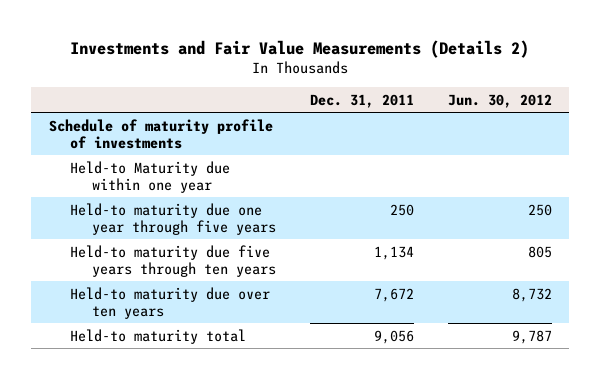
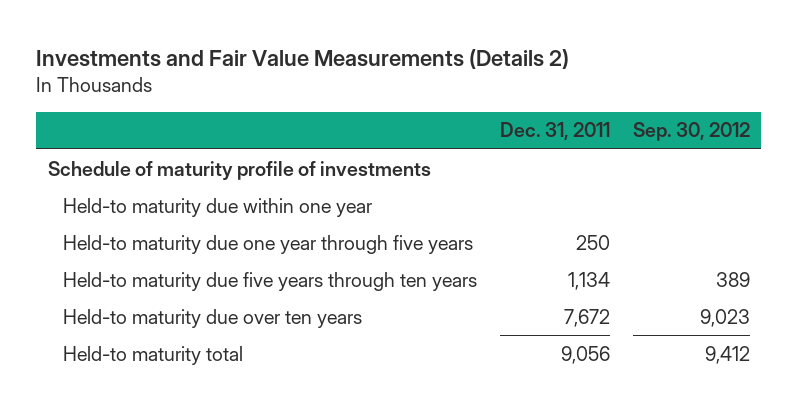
- | Dec. 31, 2011 | Jun. 30, 2012
+ | Dec. 31, 2011 | Sep. 30, 2012
- Held-to Maturity due within one year
+ Held-to maturity due within one year

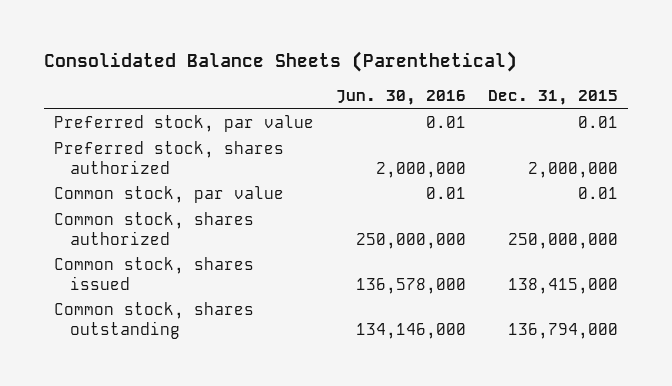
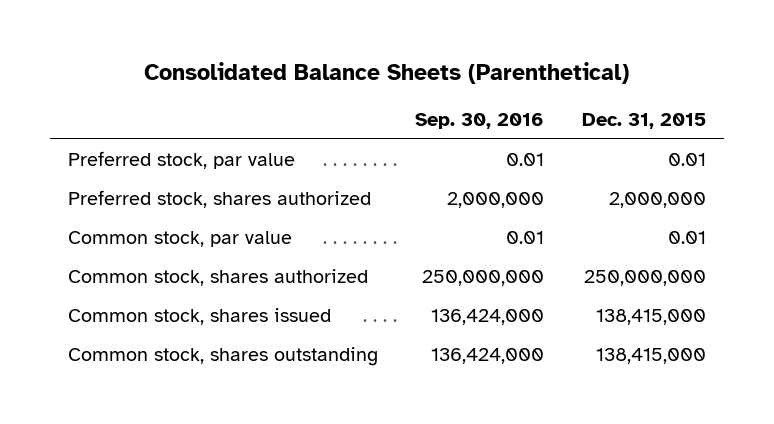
- | Jun. 30, 2016 | Dec. 31, 2015
+ | Sep. 30, 2016 | Dec. 31, 2015
- Common stock, shares outstanding | 134,146,000 | 136,794,000
+ Common stock, shares outstanding | 136,424,000 | 138,415,000

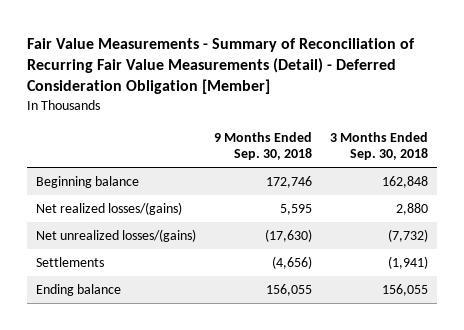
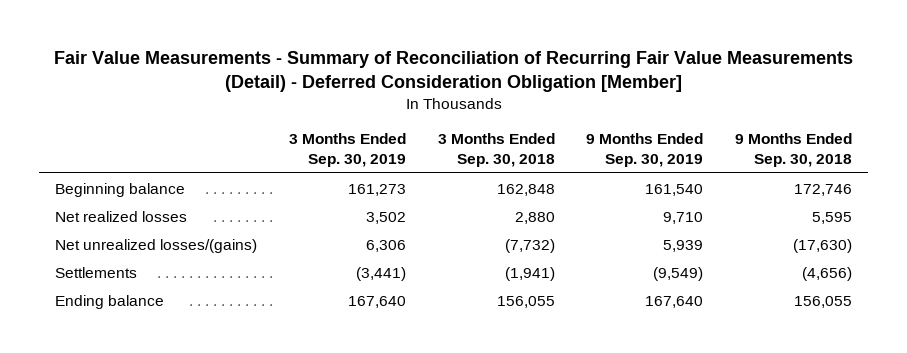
- | 9 Months Ended Sep. 30, 2018 | 3 Months Ended Sep. 30, 2018
+ | 3 Months Ended Sep. 30, 2019 | 3 Months Ended Sep. 30, 2018 | 9 Months Ended Sep. 30, 2019 | 9 Months Ended Sep. 30, 2018
- Net realized losses/(gains) | 5,595 | 2,880
+ Net realized losses | 3,502 | 2,880 | 9,710 | 5,595

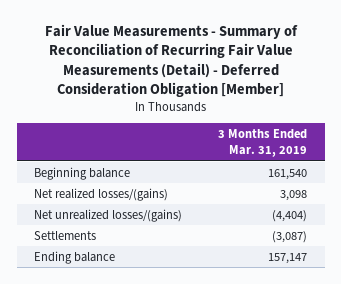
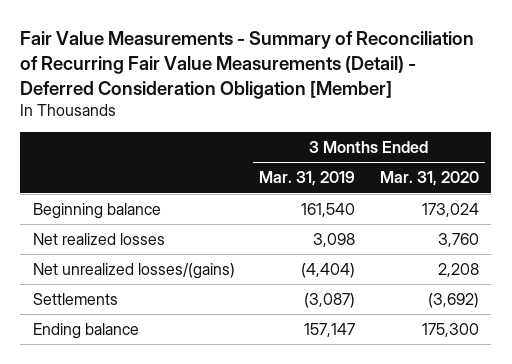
- | 3 Months Ended Mar. 31, 2019
+ | 3 Months Ended Mar. 31, 2019 | 3 Months Ended Mar. 31, 2020
- Net realized losses/(gains) | 3,098
+ Net realized losses | 3,098 | 3,760

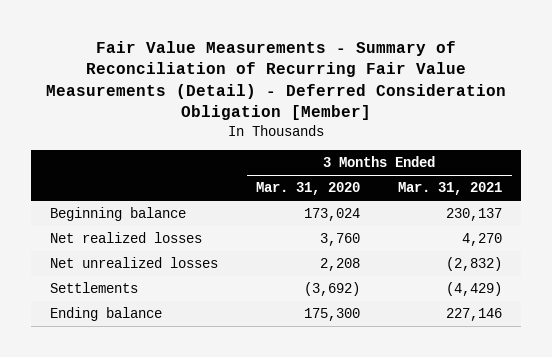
- | 3 Months Ended Mar. 31, 2019 | 3 Months Ended Mar. 31, 2020
+ | 3 Months Ended Mar. 31, 2020 | 3 Months Ended Mar. 31, 2021
- Net unrealized losses/(gains) | (4,404) | 2,208
+ Net unrealized losses | 2,208 | (2,832)

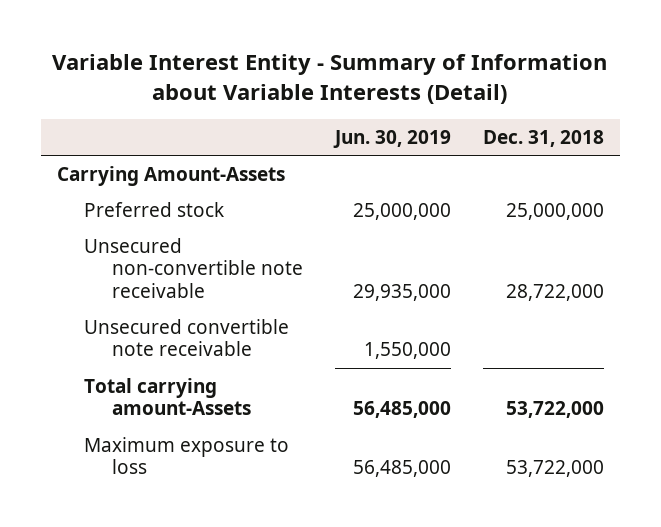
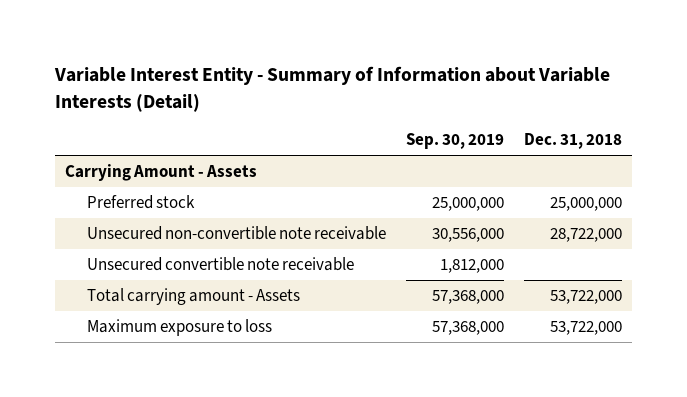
- | Jun. 30, 2019 | Dec. 31, 2018
+ | Sep. 30, 2019 | Dec. 31, 2018
- Carrying Amount-Assets
+ Carrying Amount - Assets
- Total carrying amount-Assets | 56,485,000 | 53,722,000
+ Total carrying amount - Assets | 57,368,000 | 53,722,000

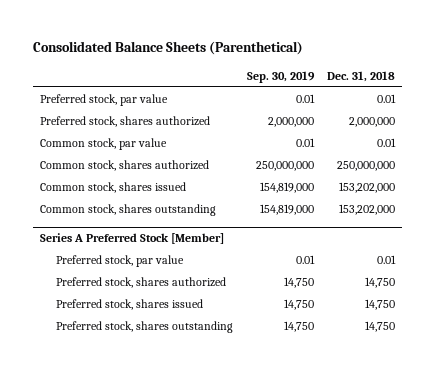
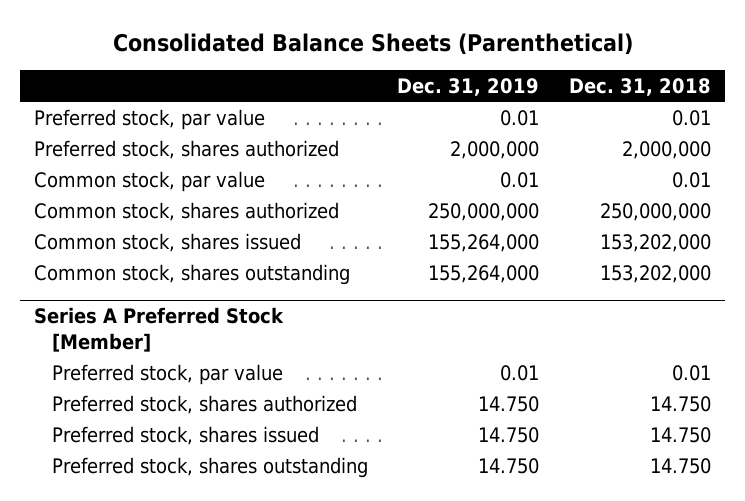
- | Sep. 30, 2019 | Dec. 31, 2018
+ | Dec. 31, 2019 | Dec. 31, 2018
@ Series A Preferred Stock [Member]
- Preferred stock, shares authorized | 14,750 | 14,750
- Preferred stock, shares issued | 14,750 | 14,750
- Preferred stock, shares outstanding | 14,750 | 14,750
+ Preferred stock, shares authorized | 14.750 | 14.750
+ Preferred stock, shares issued | 14.750 | 14.750
+ Preferred stock, shares outstanding | 14.750 | 14.750

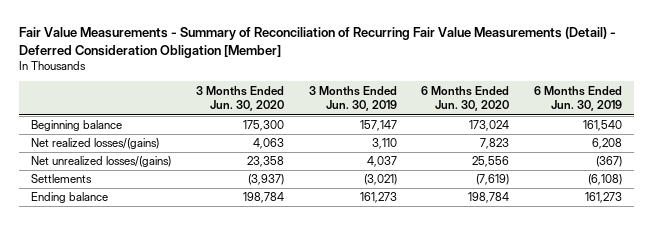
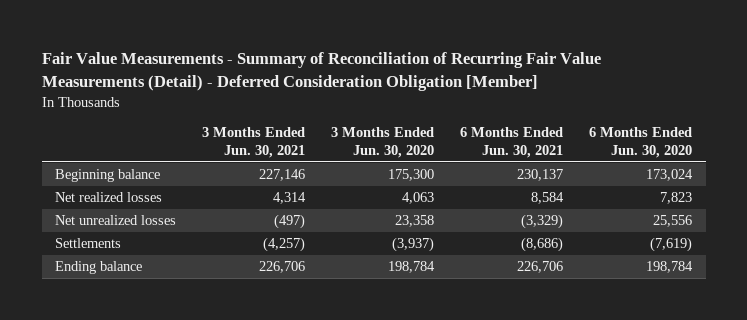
- | 3 Months Ended Jun. 30, 2020 | 3 Months Ended Jun. 30, 2019 | 6 Months Ended Jun. 30, 2020 | 6 Months Ended Jun. 30, 2019
+ | 3 Months Ended Jun. 30, 2021 | 3 Months Ended Jun. 30, 2020 | 6 Months Ended Jun. 30, 2021 | 6 Months Ended Jun. 30, 2020
- Net realized losses/(gains) | 4,063 | 3,110 | 7,823 | 6,208
- Net unrealized losses/(gains) | 23,358 | 4,037 | 25,556 | (367)
+ Net realized losses | 4,314 | 4,063 | 8,584 | 7,823
+ Net unrealized losses | (497) | 23,358 | (3,329) | 25,556

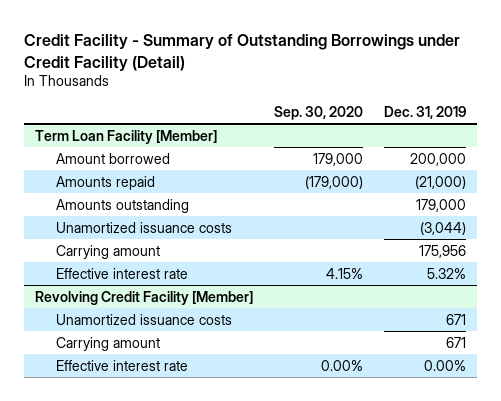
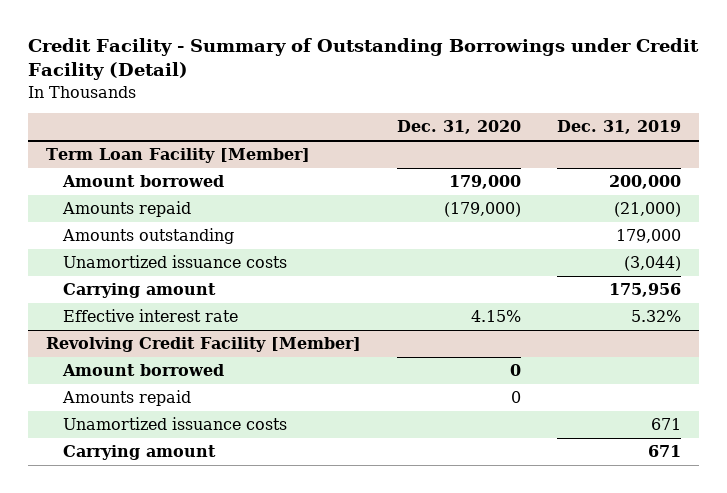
- | Sep. 30, 2020 | Dec. 31, 2019
+ | Dec. 31, 2020 | Dec. 31, 2019
@ Revolving Credit Facility [Member]
+ Amount borrowed | 0 |
+ Amounts repaid | 0 |
- Effective interest rate | 0.00% | 0.00%

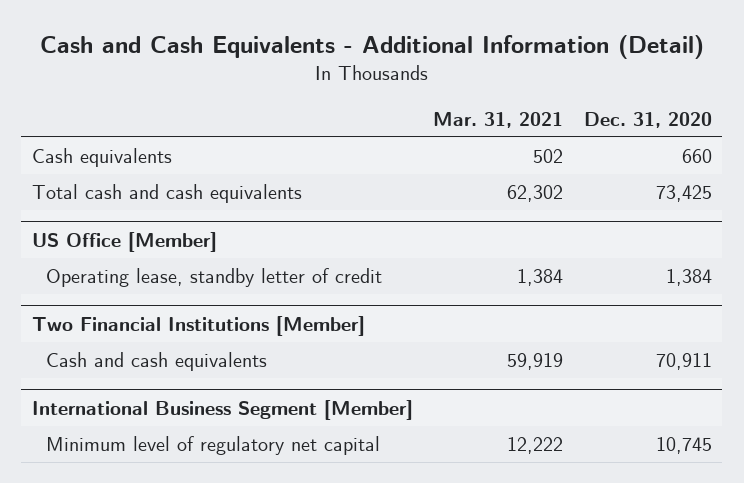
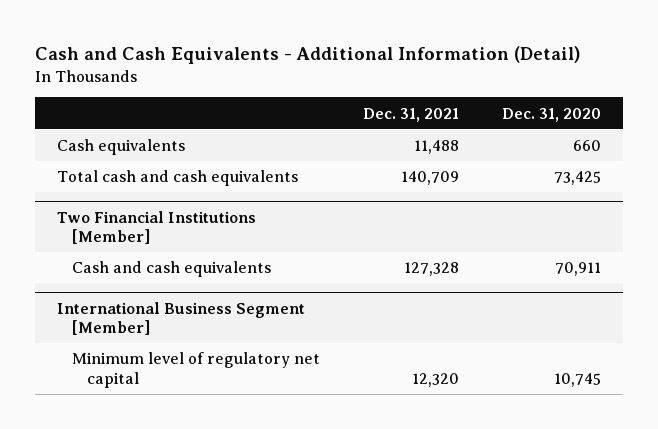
- | Mar. 31, 2021 | Dec. 31, 2020
+ | Dec. 31, 2021 | Dec. 31, 2020
- US Office [Member]
- Operating lease, standby letter of credit | 1,384 | 1,384

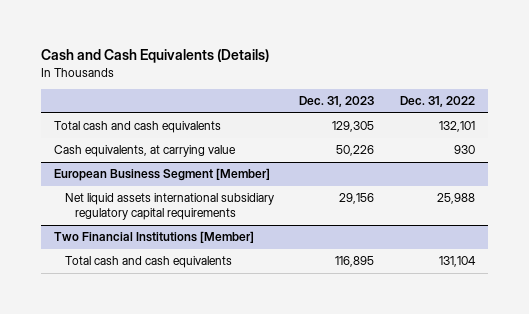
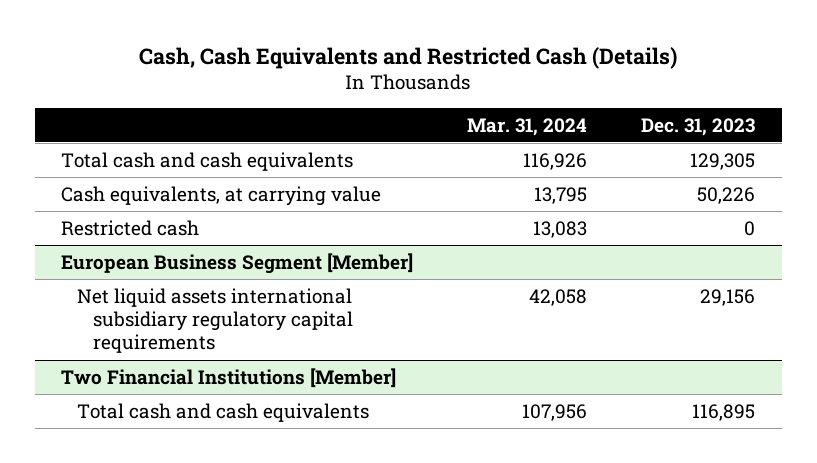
- Cash and Cash Equivalents (Details)
+ Cash, Cash Equivalents and Restricted Cash (Details)
- | Dec. 31, 2023 | Dec. 31, 2022
+ | Mar. 31, 2024 | Dec. 31, 2023
+ Restricted cash | 13,083 | 0

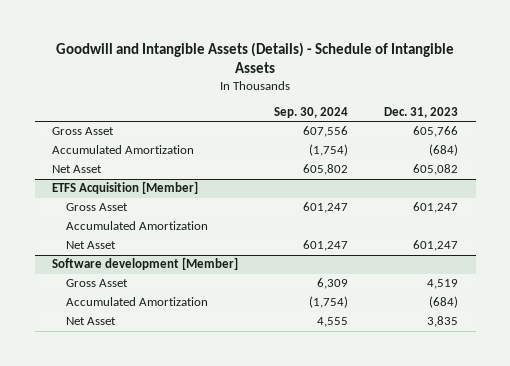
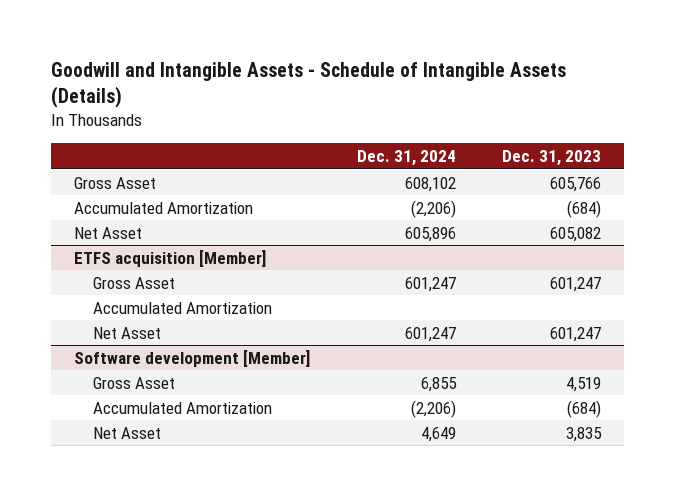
- Goodwill and Intangible Assets (Details) - Schedule of Intangible Assets
+ Goodwill and Intangible Assets - Schedule of Intangible Assets (Details)
- | Sep. 30, 2024 | Dec. 31, 2023
+ | Dec. 31, 2024 | Dec. 31, 2023
- ETFS Acquisition [Member]
+ ETFS acquisition [Member]

